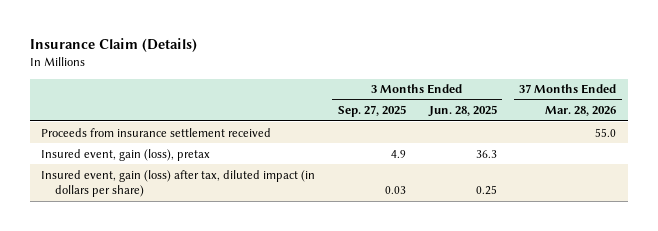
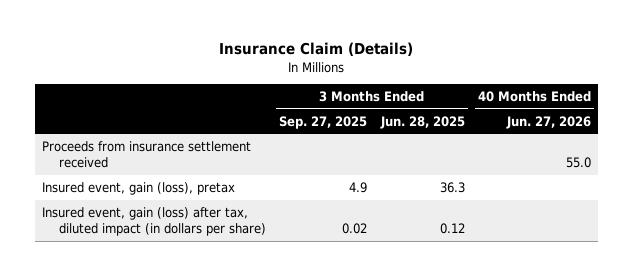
- | 3 Months Ended Sep. 27, 2025 | 3 Months Ended Jun. 28, 2025 | 37 Months Ended Mar. 28, 2026
+ | 3 Months Ended Sep. 27, 2025 | 3 Months Ended Jun. 28, 2025 | 40 Months Ended Jun. 27, 2026
- Insured event, gain (loss) after tax, diluted impact (in dollars per share) | 0.03 | 0.25 |
+ Insured event, gain (loss) after tax, diluted impact (in dollars per share) | 0.02 | 0.12 |

